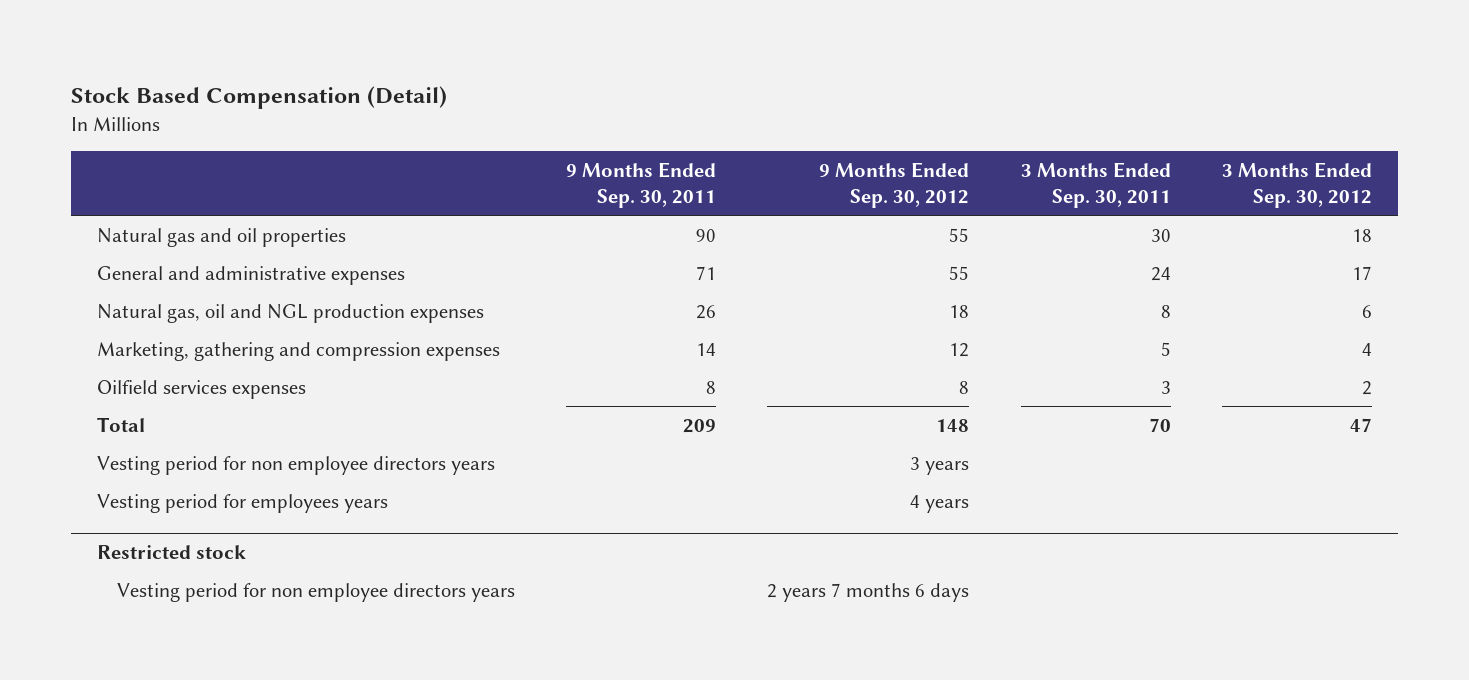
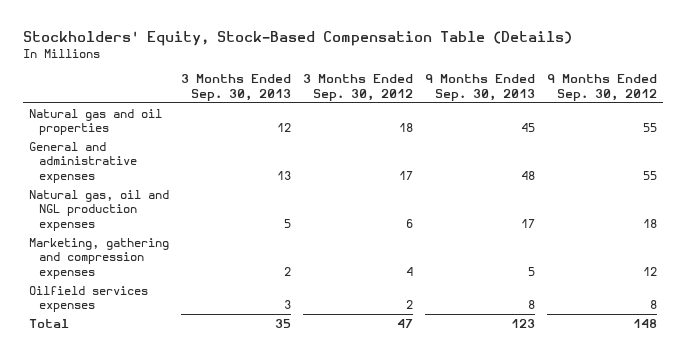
- Stock Based Compensation (Detail)
+ Stockholders' Equity, Stock-Based Compensation Table (Details)
- | 9 Months Ended Sep. 30, 2011 | 9 Months Ended Sep. 30, 2012 | 3 Months Ended Sep. 30, 2011 | 3 Months Ended Sep. 30, 2012
+ | 3 Months Ended Sep. 30, 2013 | 3 Months Ended Sep. 30, 2012 | 9 Months Ended Sep. 30, 2013 | 9 Months Ended Sep. 30, 2012
- Vesting period for non employee directors years | | 3 years | |
- Vesting period for employees years | | 4 years | |
- Restricted stock
- Vesting period for non employee directors years | | 2 years 7 months 6 days | |

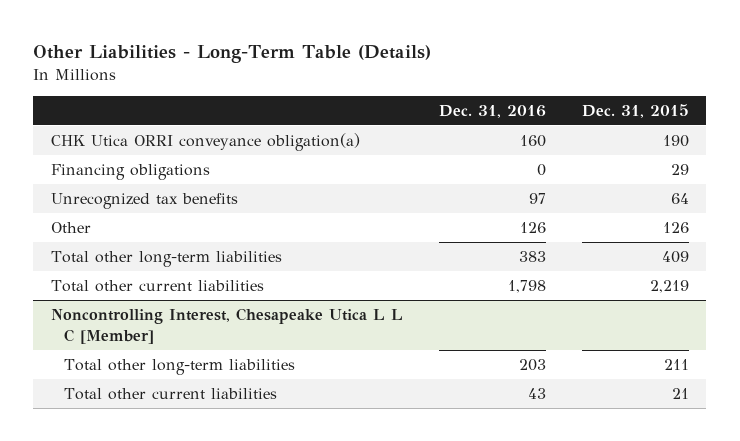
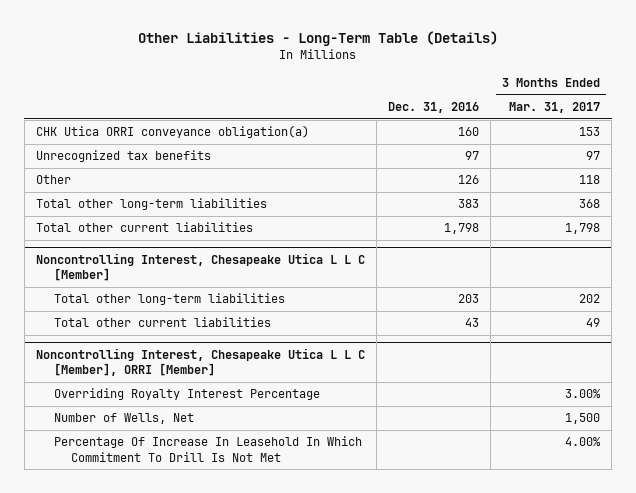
- | Dec. 31, 2016 | Dec. 31, 2015
+ | Dec. 31, 2016 | 3 Months Ended Mar. 31, 2017
- Financing obligations | 0 | 29
+ Noncontrolling Interest, Chesapeake Utica L L C [Member], ORRI [Member]
+ Overriding Royalty Interest Percentage | | 3.00%
+ Number of Wells, Net | | 1,500
+ Percentage Of Increase In Leasehold In Which Commitment To Drill Is Not Met | | 4.00%

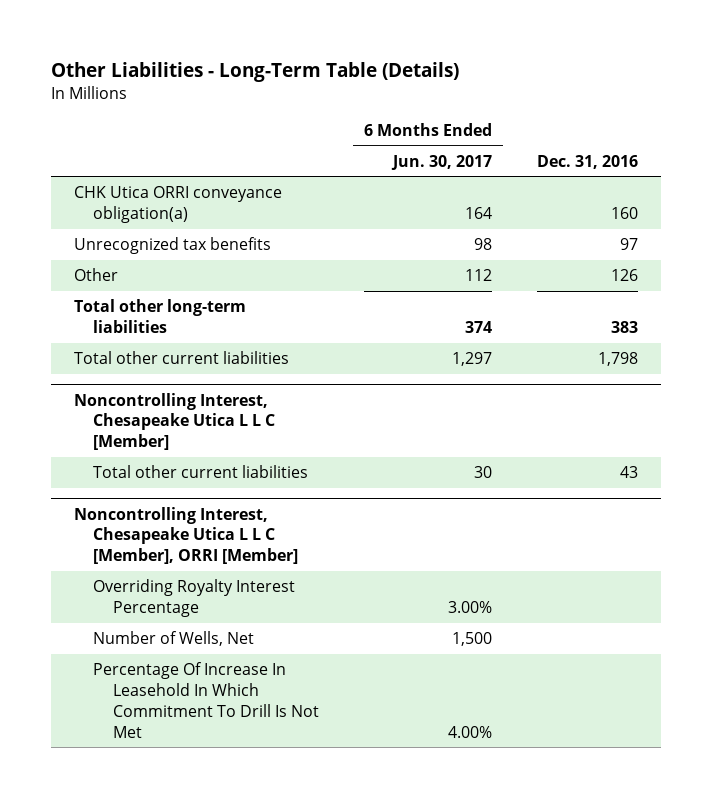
- | Dec. 31, 2016 | 3 Months Ended Mar. 31, 2017
+ | 6 Months Ended Jun. 30, 2017 | Dec. 31, 2016
@ Noncontrolling Interest, Chesapeake Utica L L C [Member]
- Total other long-term liabilities | 203 | 202

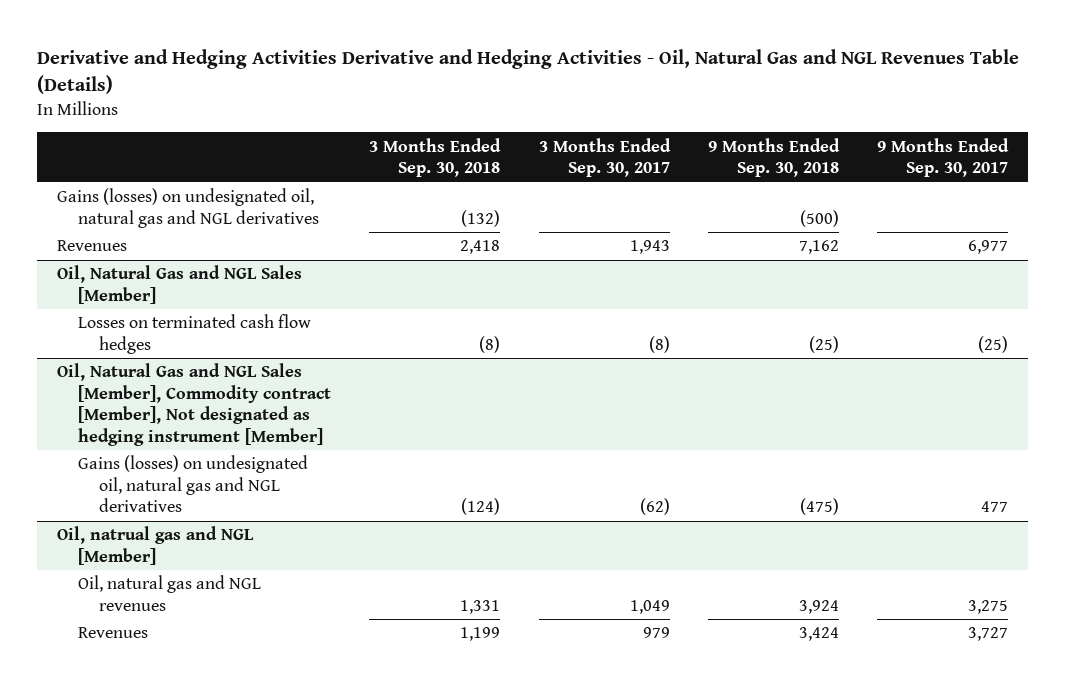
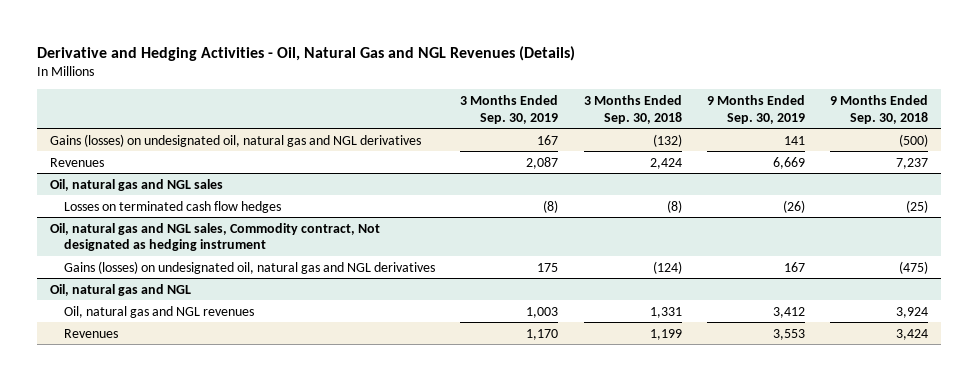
- Derivative and Hedging Activities Derivative and Hedging Activities - Oil, Natural Gas and NGL Revenues Table (Details)
+ Derivative and Hedging Activities - Oil, Natural Gas and NGL Revenues (Details)
- | 3 Months Ended Sep. 30, 2018 | 3 Months Ended Sep. 30, 2017 | 9 Months Ended Sep. 30, 2018 | 9 Months Ended Sep. 30, 2017
+ | 3 Months Ended Sep. 30, 2019 | 3 Months Ended Sep. 30, 2018 | 9 Months Ended Sep. 30, 2019 | 9 Months Ended Sep. 30, 2018
- Revenues | 2,418 | 1,943 | 7,162 | 6,977
- Oil, Natural Gas and NGL Sales [Member]
+ Revenues | 2,087 | 2,424 | 6,669 | 7,237
+ Oil, natural gas and NGL sales
- Oil, Natural Gas and NGL Sales [Member], Commodity contract [Member], Not designated as hedging instrument [Member]
+ Oil, natural gas and NGL sales, Commodity contract, Not designated as hedging instrument
- Oil, natrual gas and NGL [Member]
+ Oil, natural gas and NGL

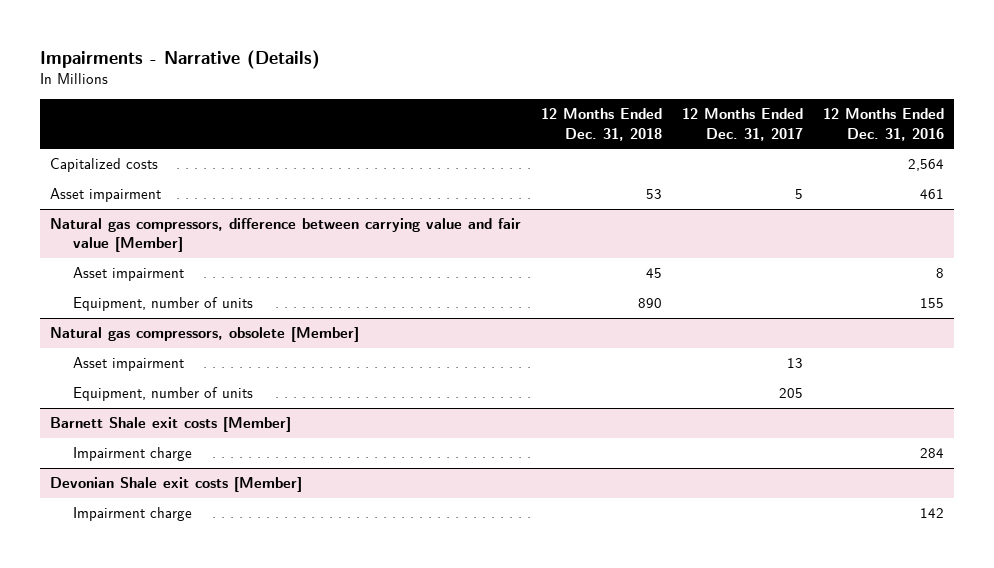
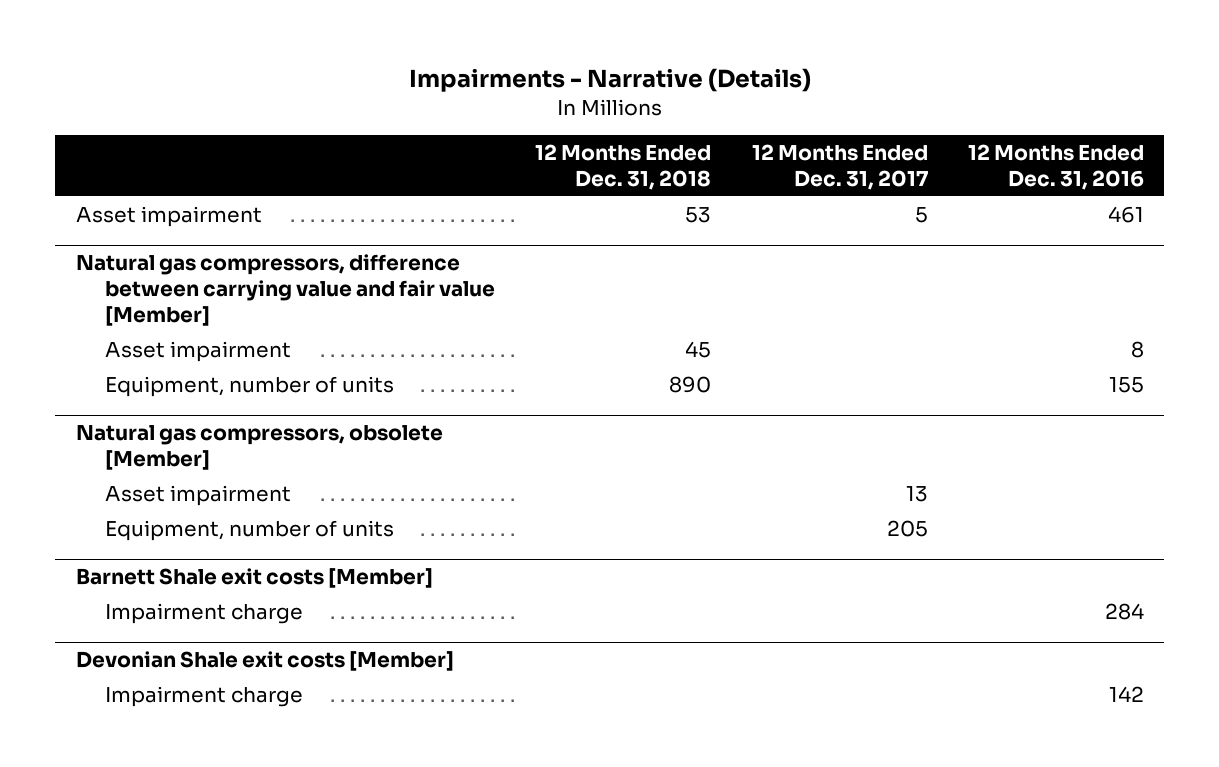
- Capitalized costs | | | 2,564

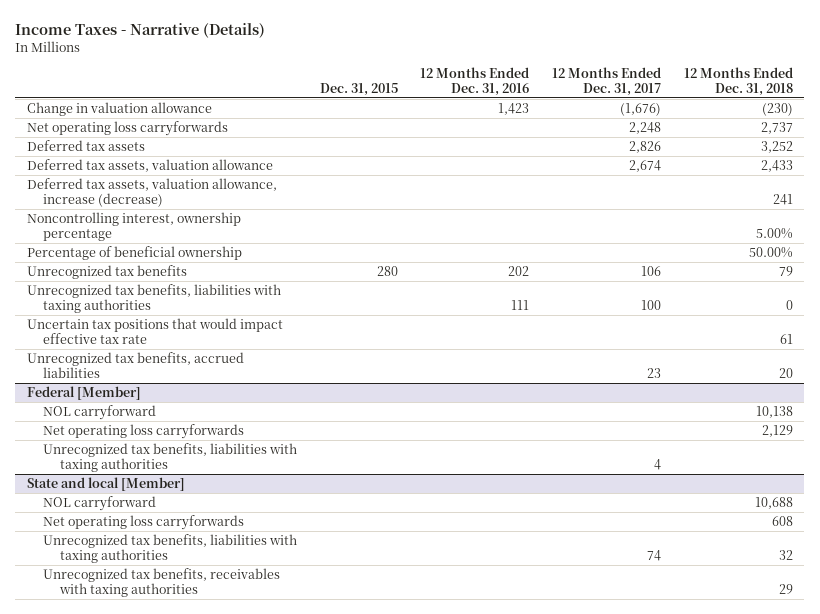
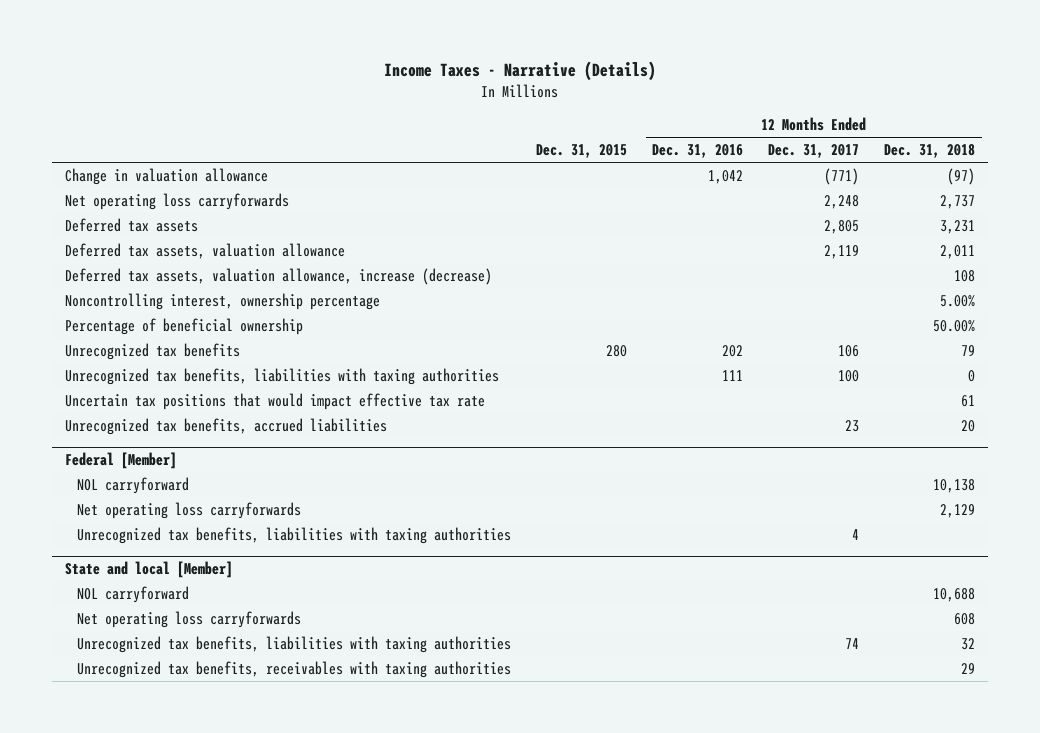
- Change in valuation allowance | | 1,423 | (1,676) | (230)
+ Change in valuation allowance | | 1,042 | (771) | (97)
- Deferred tax assets | | | 2,826 | 3,252
- Deferred tax assets, valuation allowance | | | 2,674 | 2,433
- Deferred tax assets, valuation allowance, increase (decrease) | | | | 241
+ Deferred tax assets | | | 2,805 | 3,231
+ Deferred tax assets, valuation allowance | | | 2,119 | 2,011
+ Deferred tax assets, valuation allowance, increase (decrease) | | | | 108

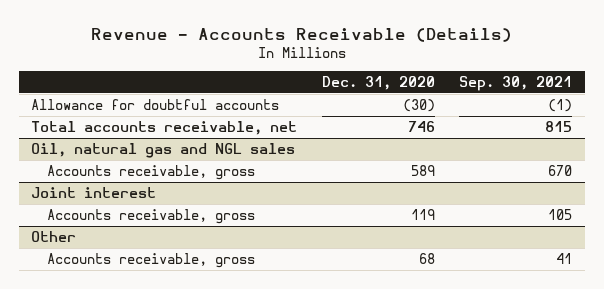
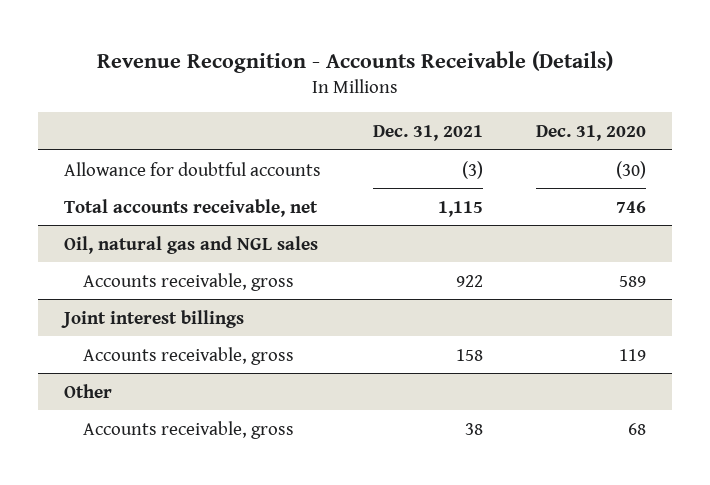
- Revenue - Accounts Receivable (Details)
+ Revenue Recognition - Accounts Receivable (Details)
- | Dec. 31, 2020 | Sep. 30, 2021
+ | Dec. 31, 2021 | Dec. 31, 2020
- Joint interest
+ Joint interest billings

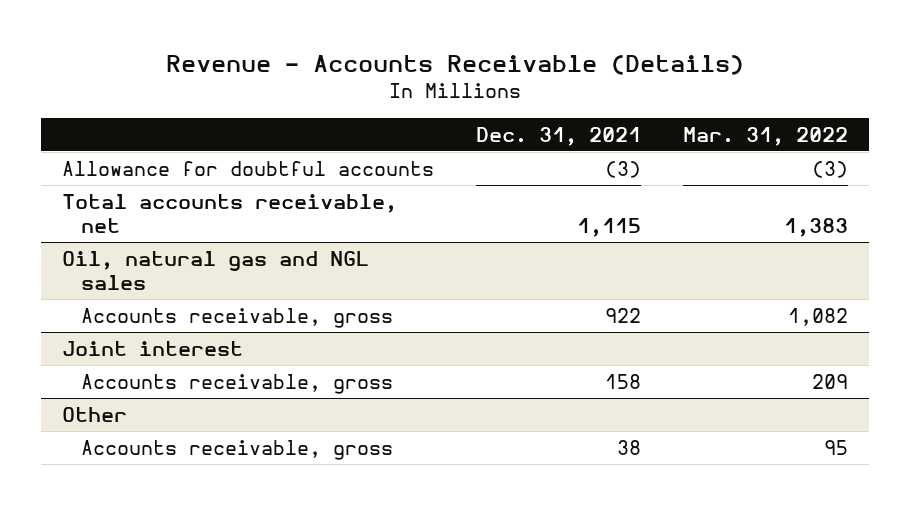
- Revenue Recognition - Accounts Receivable (Details)
+ Revenue - Accounts Receivable (Details)
- | Dec. 31, 2021 | Dec. 31, 2020
+ | Dec. 31, 2021 | Mar. 31, 2022
- Joint interest billings
+ Joint interest

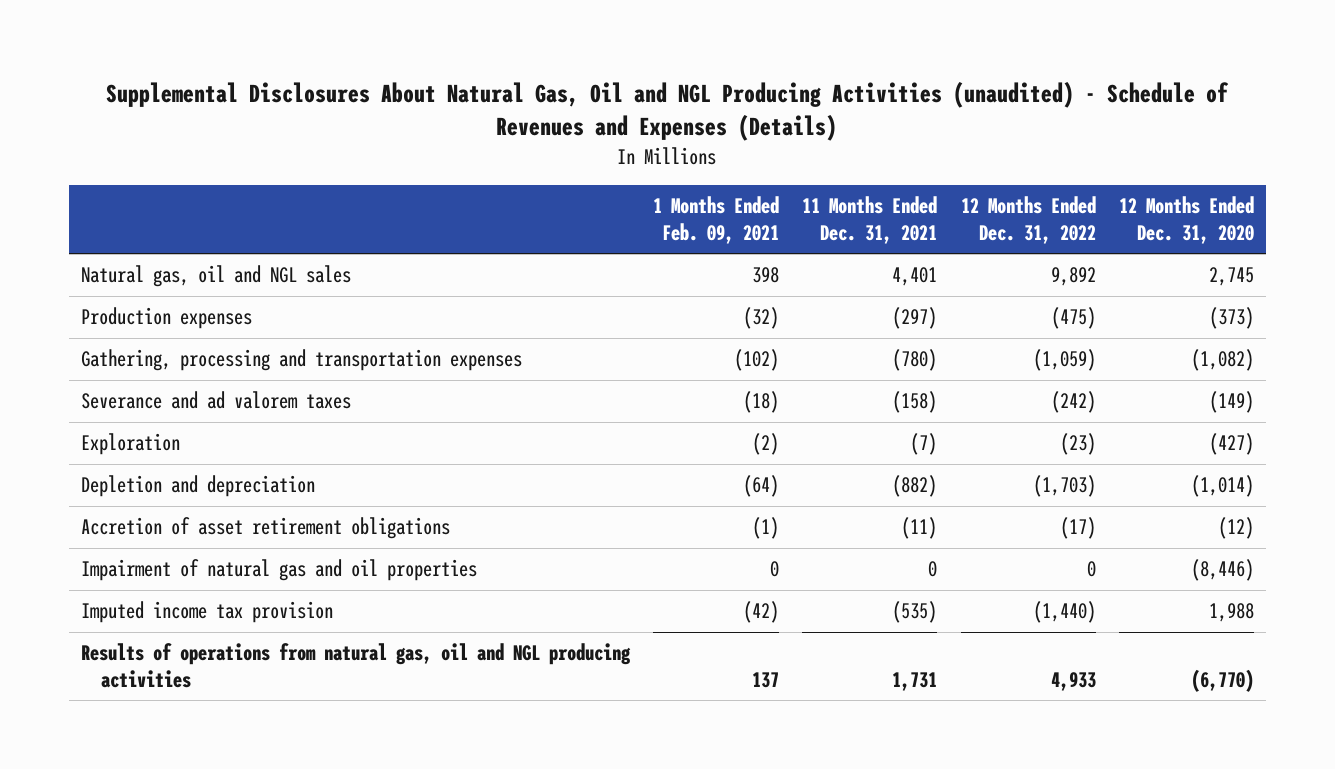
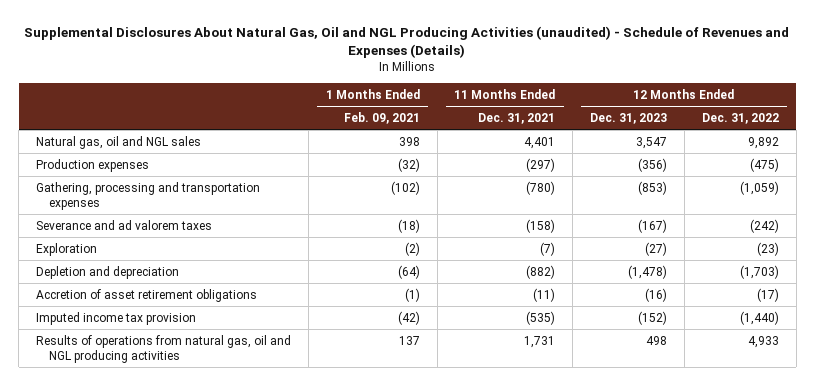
- | 1 Months Ended Feb. 09, 2021 | 11 Months Ended Dec. 31, 2021 | 12 Months Ended Dec. 31, 2022 | 12 Months Ended Dec. 31, 2020
+ | 1 Months Ended Feb. 09, 2021 | 11 Months Ended Dec. 31, 2021 | 12 Months Ended Dec. 31, 2023 | 12 Months Ended Dec. 31, 2022
- Impairment of natural gas and oil properties | 0 | 0 | 0 | (8,446)

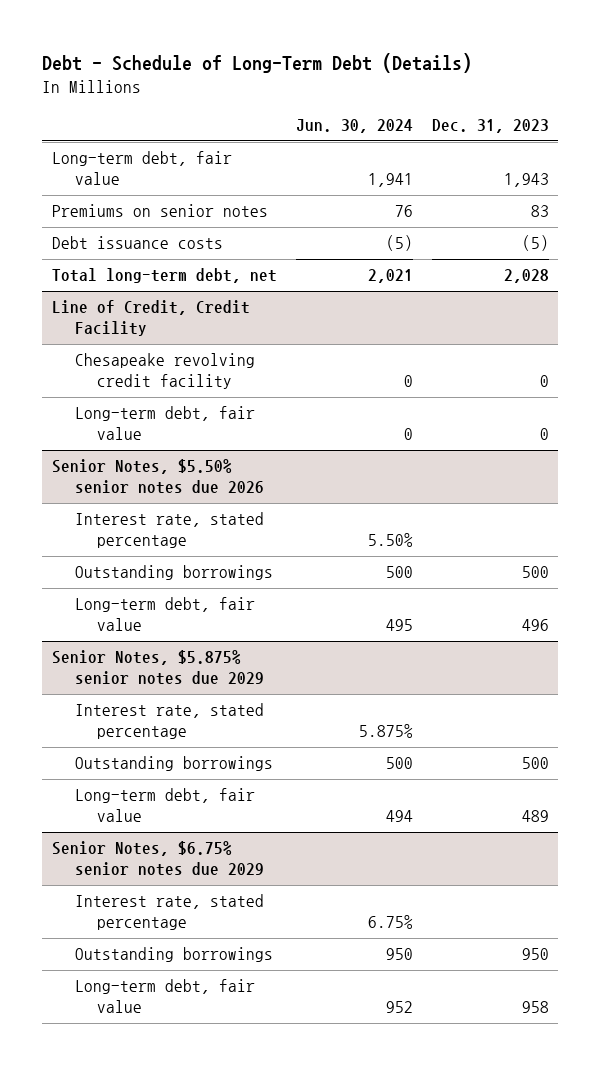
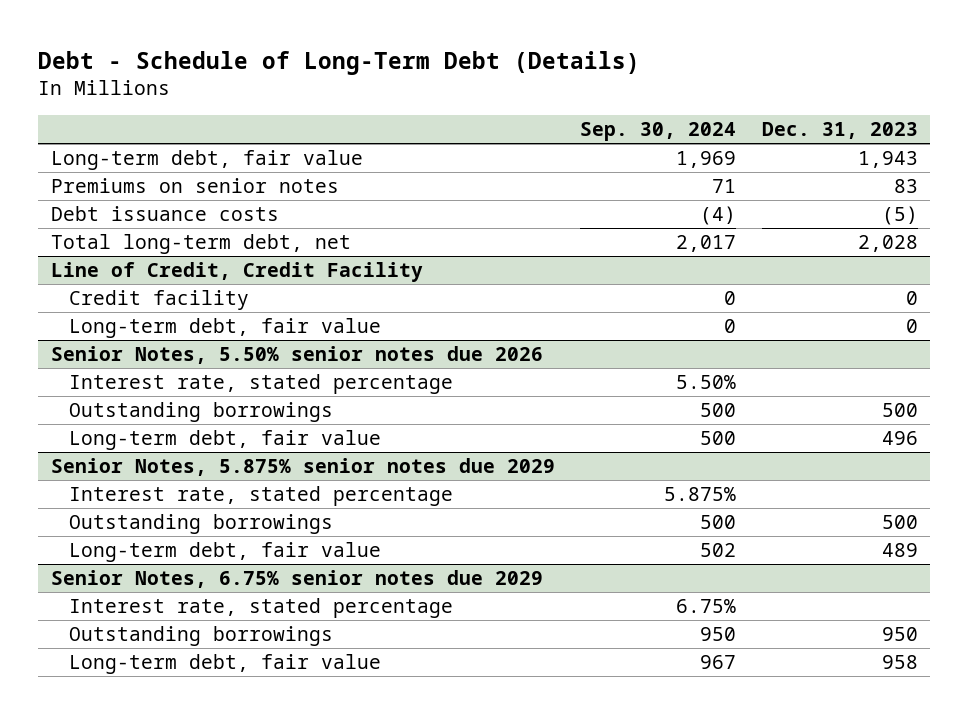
- | Jun. 30, 2024 | Dec. 31, 2023
+ | Sep. 30, 2024 | Dec. 31, 2023
@ Line of Credit, Credit Facility
- Chesapeake revolving credit facility | 0 | 0
+ Credit facility | 0 | 0
- Senior Notes, $5.50% senior notes due 2026
+ Senior Notes, 5.50% senior notes due 2026
- Senior Notes, $5.875% senior notes due 2029
+ Senior Notes, 5.875% senior notes due 2029
- Senior Notes, $6.75% senior notes due 2029
+ Senior Notes, 6.75% senior notes due 2029

